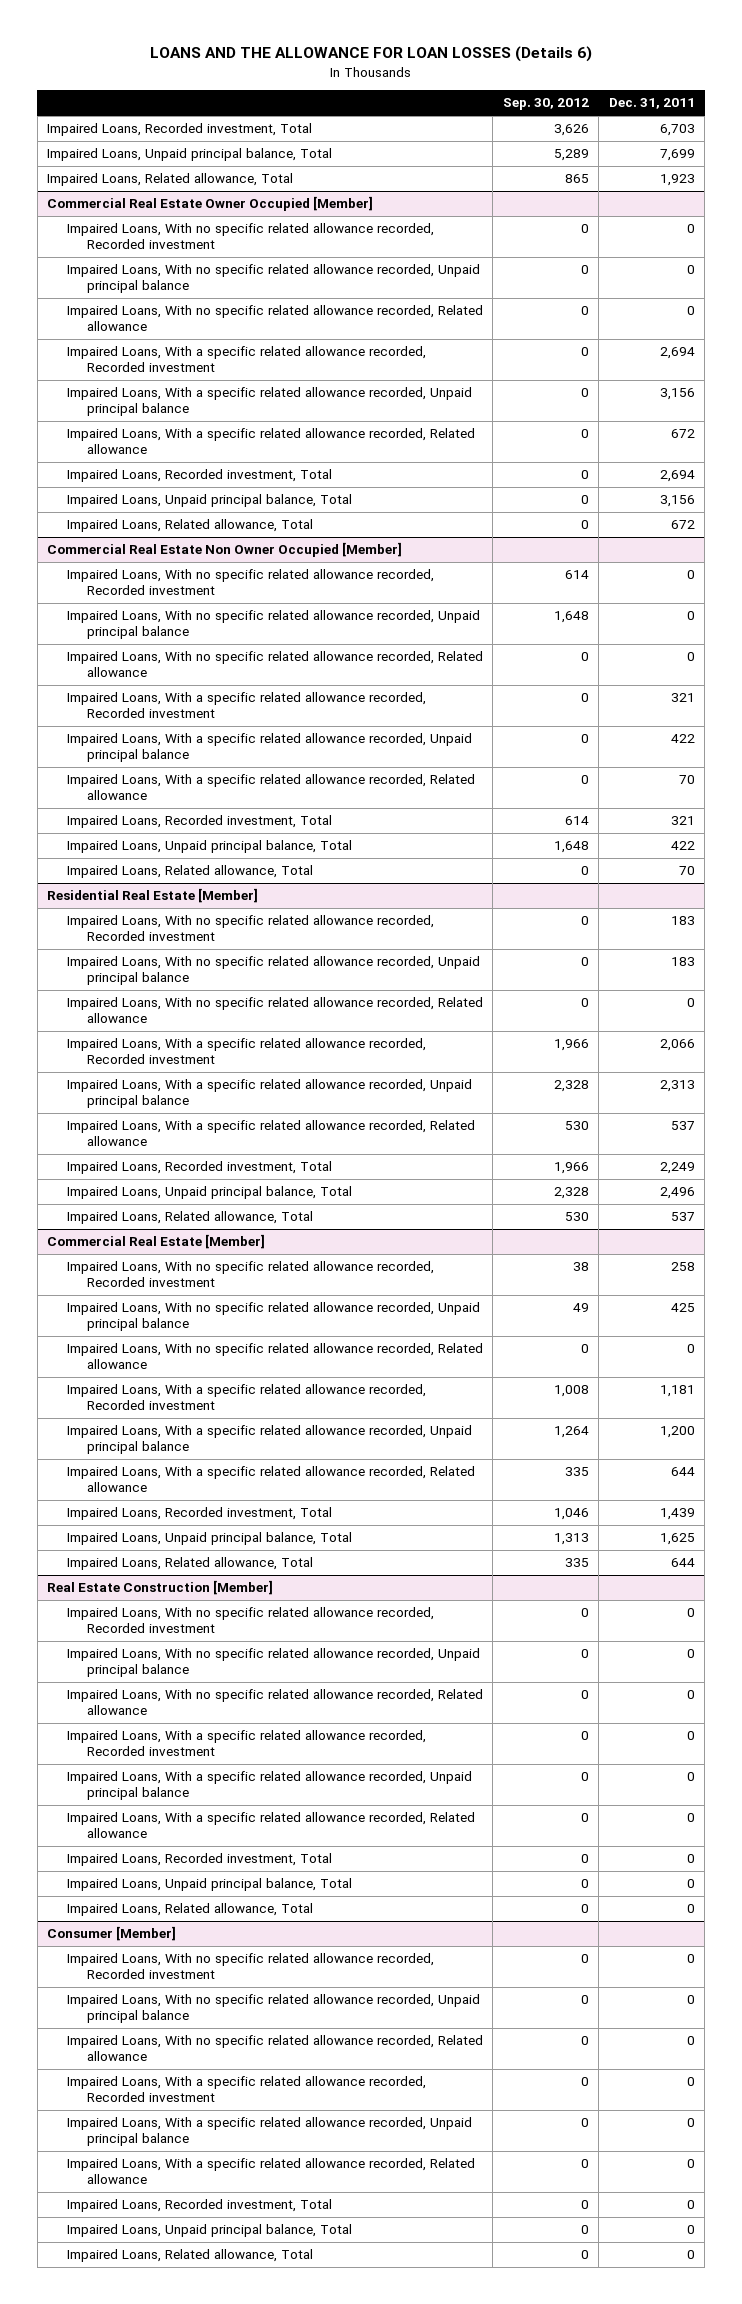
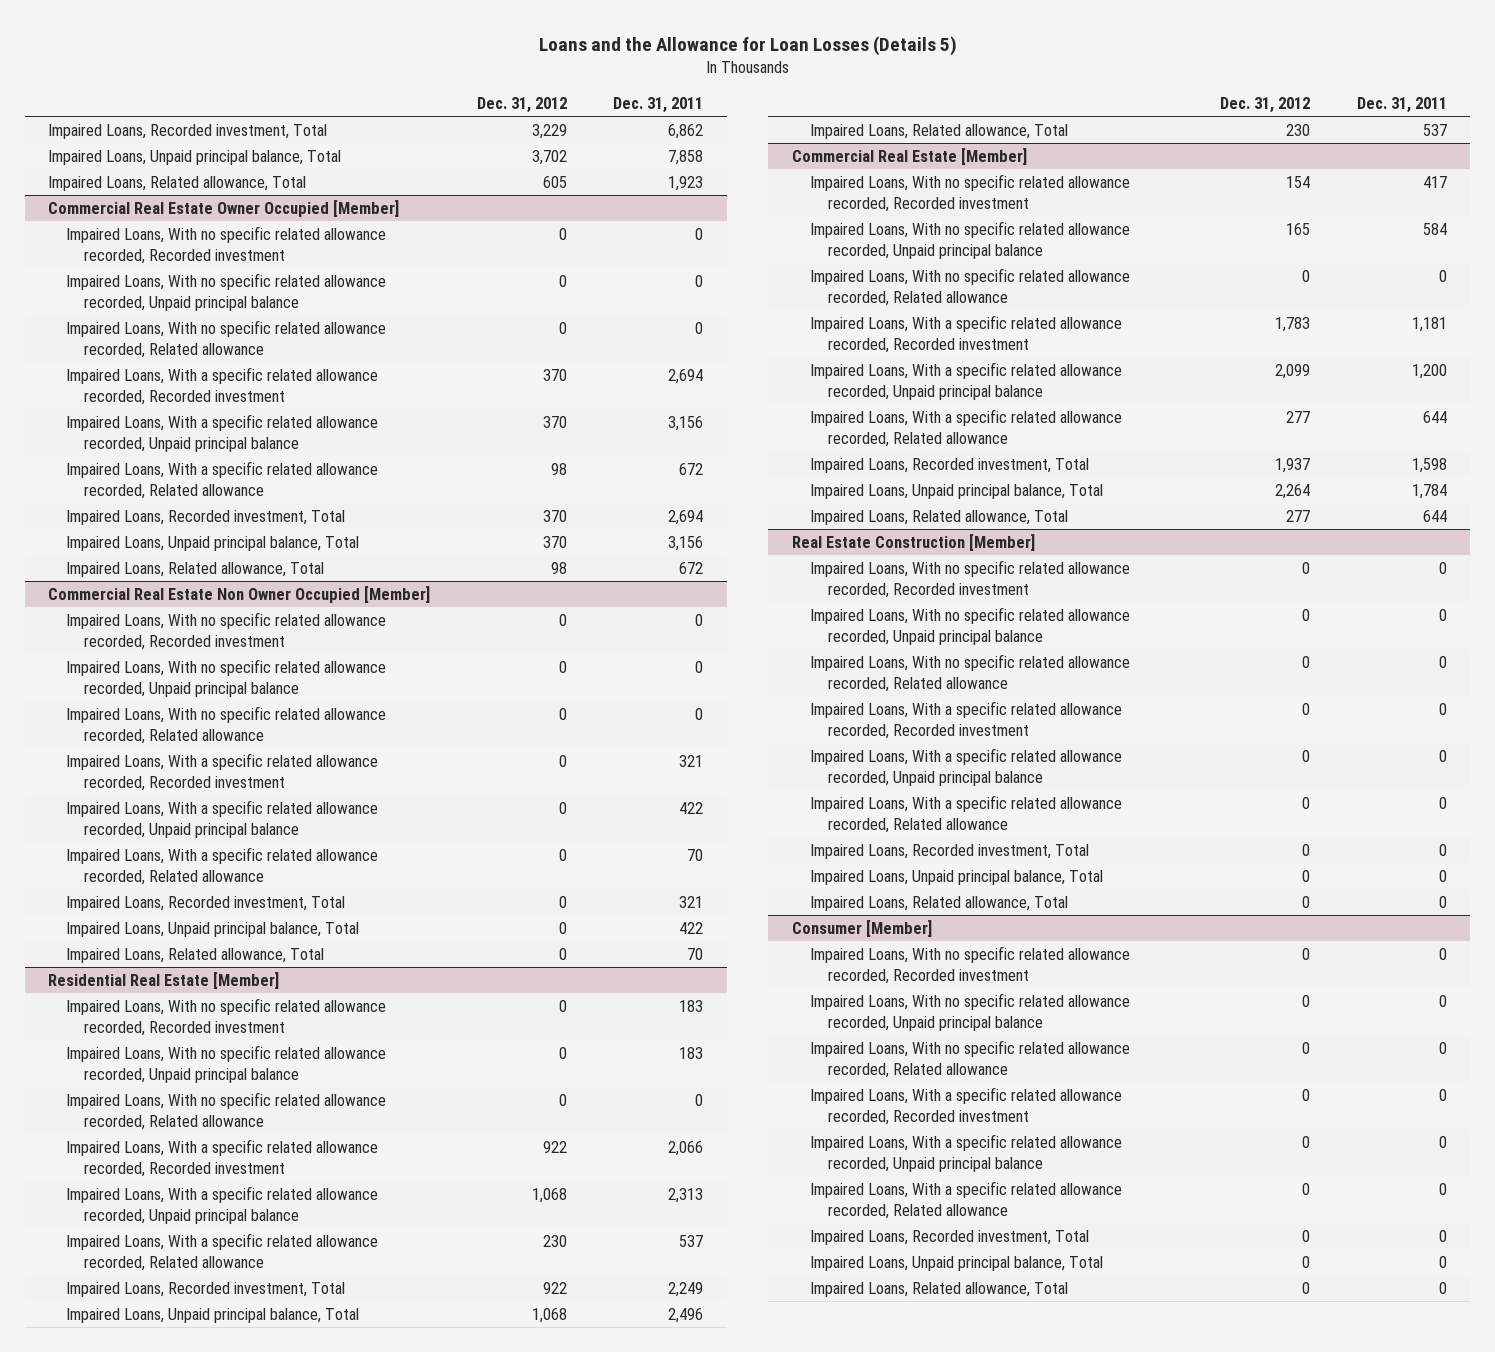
- LOANS AND THE ALLOWANCE FOR LOAN LOSSES (Details 6)
+ Loans and the Allowance for Loan Losses (Details 5)
- | Sep. 30, 2012 | Dec. 31, 2011
+ | Dec. 31, 2012 | Dec. 31, 2011
- Impaired Loans, Recorded investment, Total | 3,626 | 6,703
- Impaired Loans, Unpaid principal balance, Total | 5,289 | 7,699
+ Impaired Loans, Recorded investment, Total | 3,229 | 6,862
+ Impaired Loans, Unpaid principal balance, Total | 3,702 | 7,858
@ Commercial Real Estate [Member]
- Impaired Loans, With no specific related allowance recorded, Recorded investment | 38 | 258
- Impaired Loans, With no specific related allowance recorded, Unpaid principal balance | 49 | 425
+ Impaired Loans, With no specific related allowance recorded, Recorded investment | 154 | 417
+ Impaired Loans, With no specific related allowance recorded, Unpaid principal balance | 165 | 584
- Impaired Loans, Recorded investment, Total | 1,046 | 1,439
- Impaired Loans, Unpaid principal balance, Total | 1,313 | 1,625
+ Impaired Loans, Recorded investment, Total | 1,937 | 1,598
+ Impaired Loans, Unpaid principal balance, Total | 2,264 | 1,784

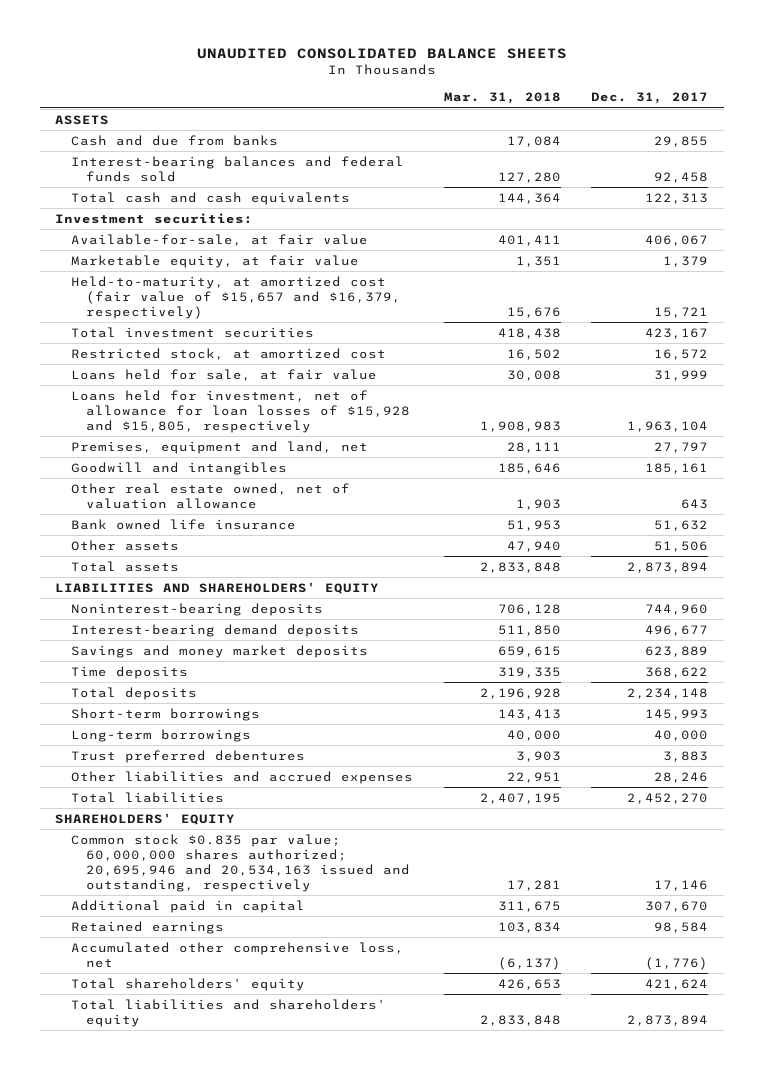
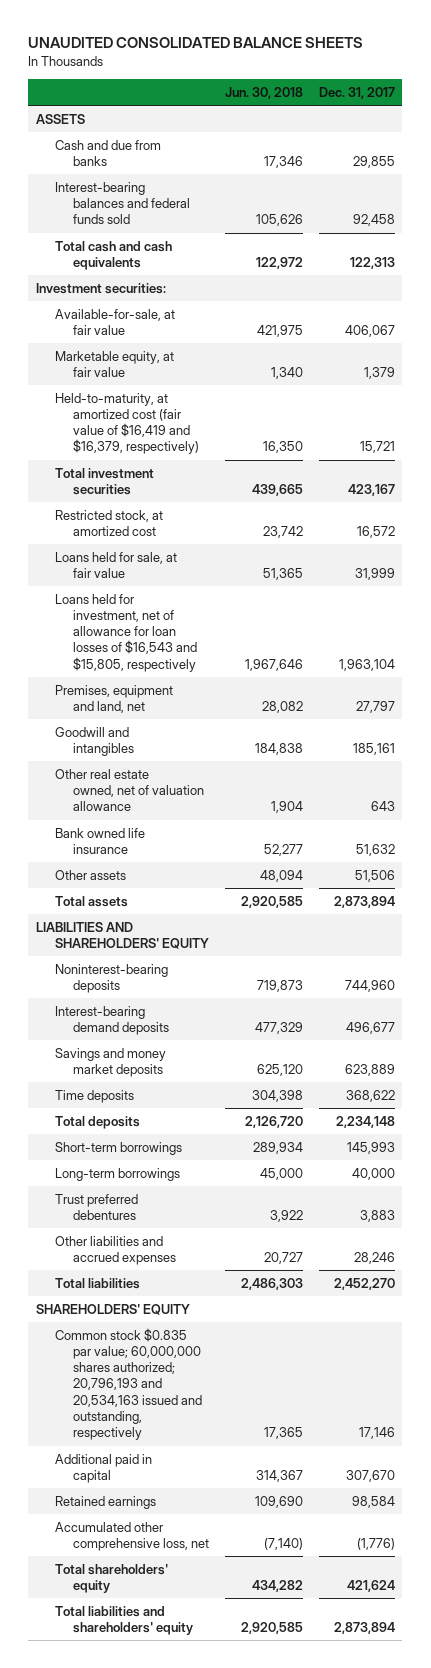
- | Mar. 31, 2018 | Dec. 31, 2017
+ | Jun. 30, 2018 | Dec. 31, 2017
- Held-to-maturity, at amortized cost (fair value of $15,657 and $16,379, respectively) | 15,676 | 15,721
+ Held-to-maturity, at amortized cost (fair value of $16,419 and $16,379, respectively) | 16,350 | 15,721
- Loans held for investment, net of allowance for loan losses of $15,928 and $15,805, respectively | 1,908,983 | 1,963,104
+ Loans held for investment, net of allowance for loan losses of $16,543 and $15,805, respectively | 1,967,646 | 1,963,104
- Common stock $0.835 par value; 60,000,000 shares authorized; 20,695,946 and 20,534,163 issued and outstanding, respectively | 17,281 | 17,146
+ Common stock $0.835 par value; 60,000,000 shares authorized; 20,796,193 and 20,534,163 issued and outstanding, respectively | 17,365 | 17,146

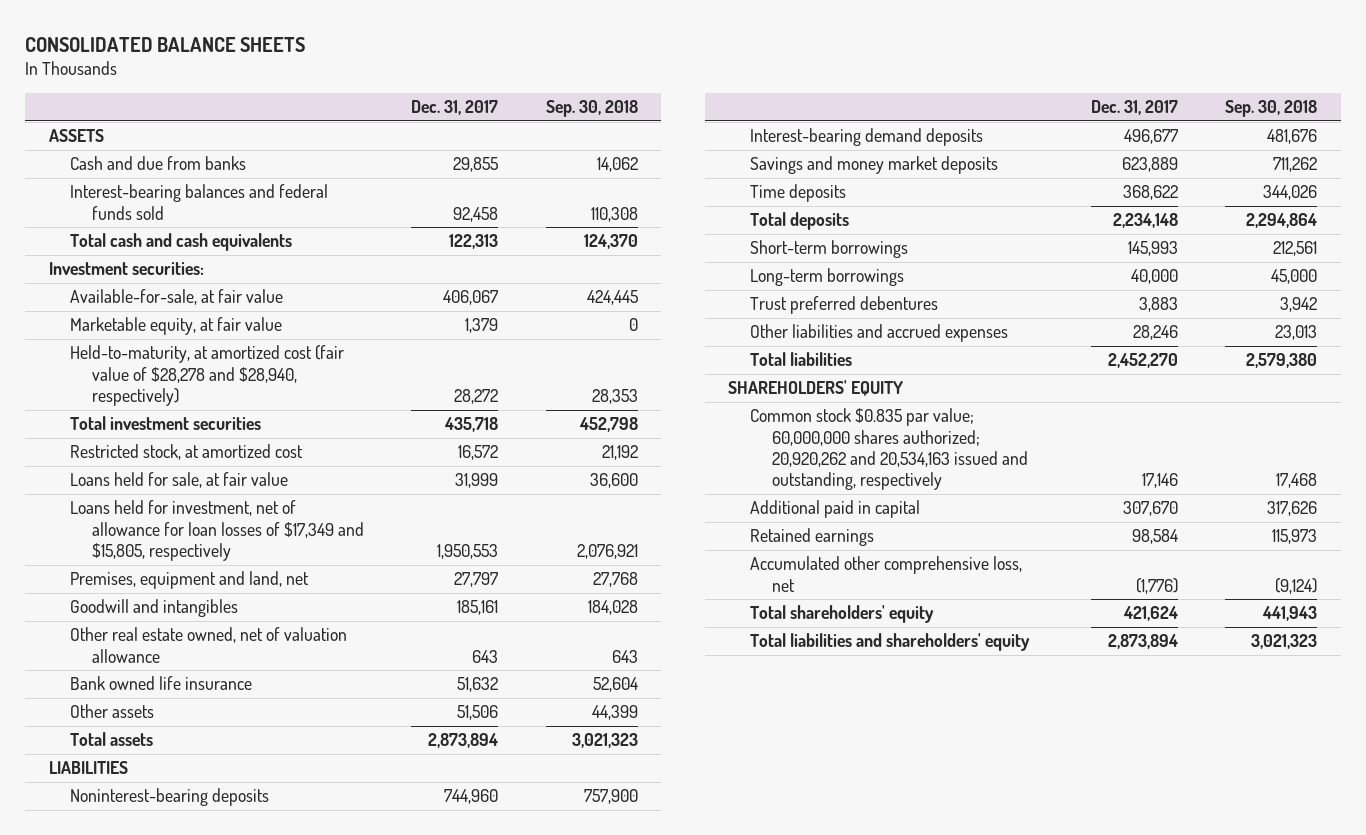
- UNAUDITED CONSOLIDATED BALANCE SHEETS
+ CONSOLIDATED BALANCE SHEETS
- | Jun. 30, 2018 | Dec. 31, 2017
+ | Dec. 31, 2017 | Sep. 30, 2018
- Held-to-maturity, at amortized cost (fair value of $16,419 and $16,379, respectively) | 16,350 | 15,721
- Total investment securities | 439,665 | 423,167
+ Held-to-maturity, at amortized cost (fair value of $28,278 and $28,940, respectively) | 28,272 | 28,353
+ Total investment securities | 435,718 | 452,798
- Loans held for investment, net of allowance for loan losses of $16,543 and $15,805, respectively | 1,967,646 | 1,963,104
+ Loans held for investment, net of allowance for loan losses of $17,349 and $15,805, respectively | 1,950,553 | 2,076,921
- LIABILITIES AND SHAREHOLDERS' EQUITY
+ LIABILITIES
- Common stock $0.835 par value; 60,000,000 shares authorized; 20,796,193 and 20,534,163 issued and outstanding, respectively | 17,365 | 17,146
+ Common stock $0.835 par value; 60,000,000 shares authorized; 20,920,262 and 20,534,163 issued and outstanding, respectively | 17,146 | 17,468

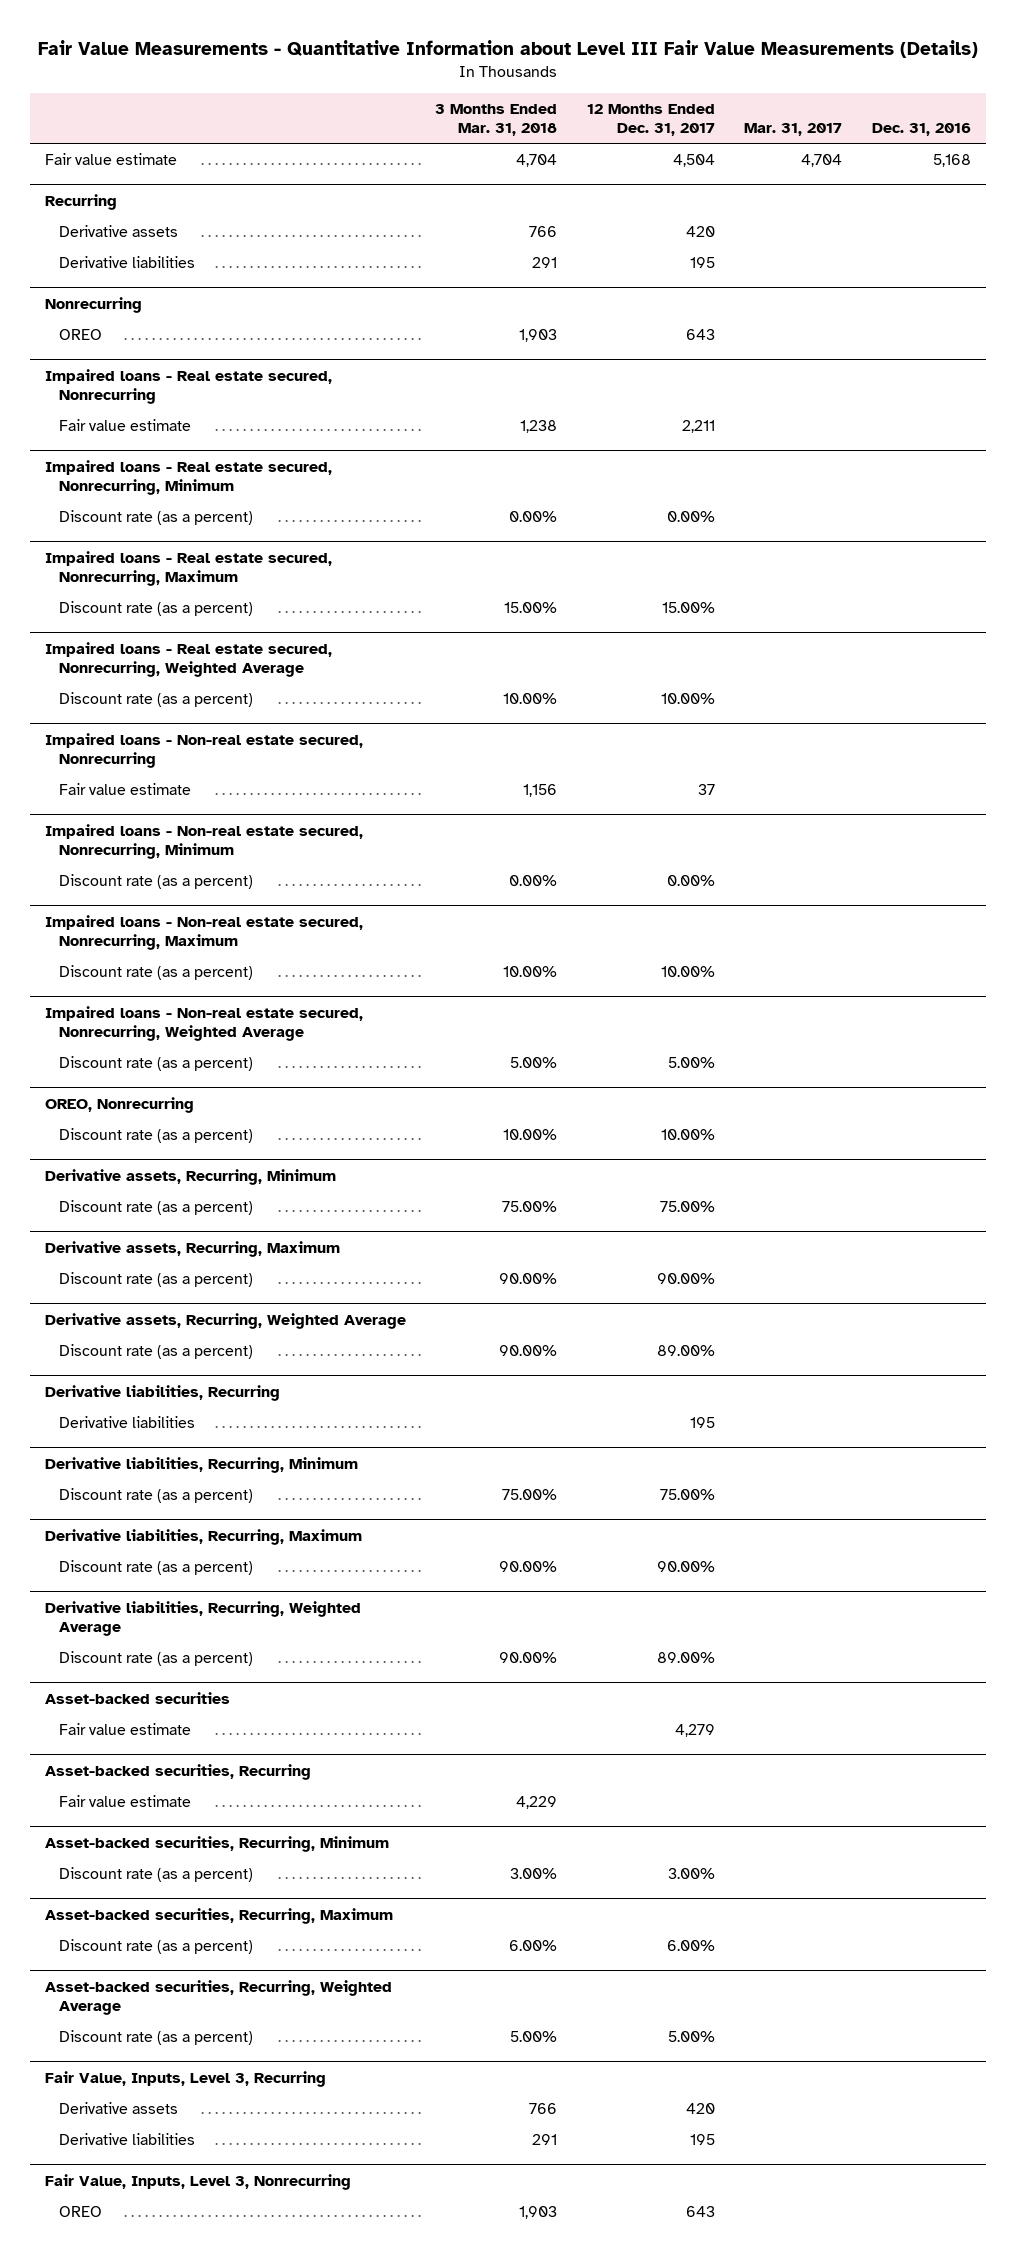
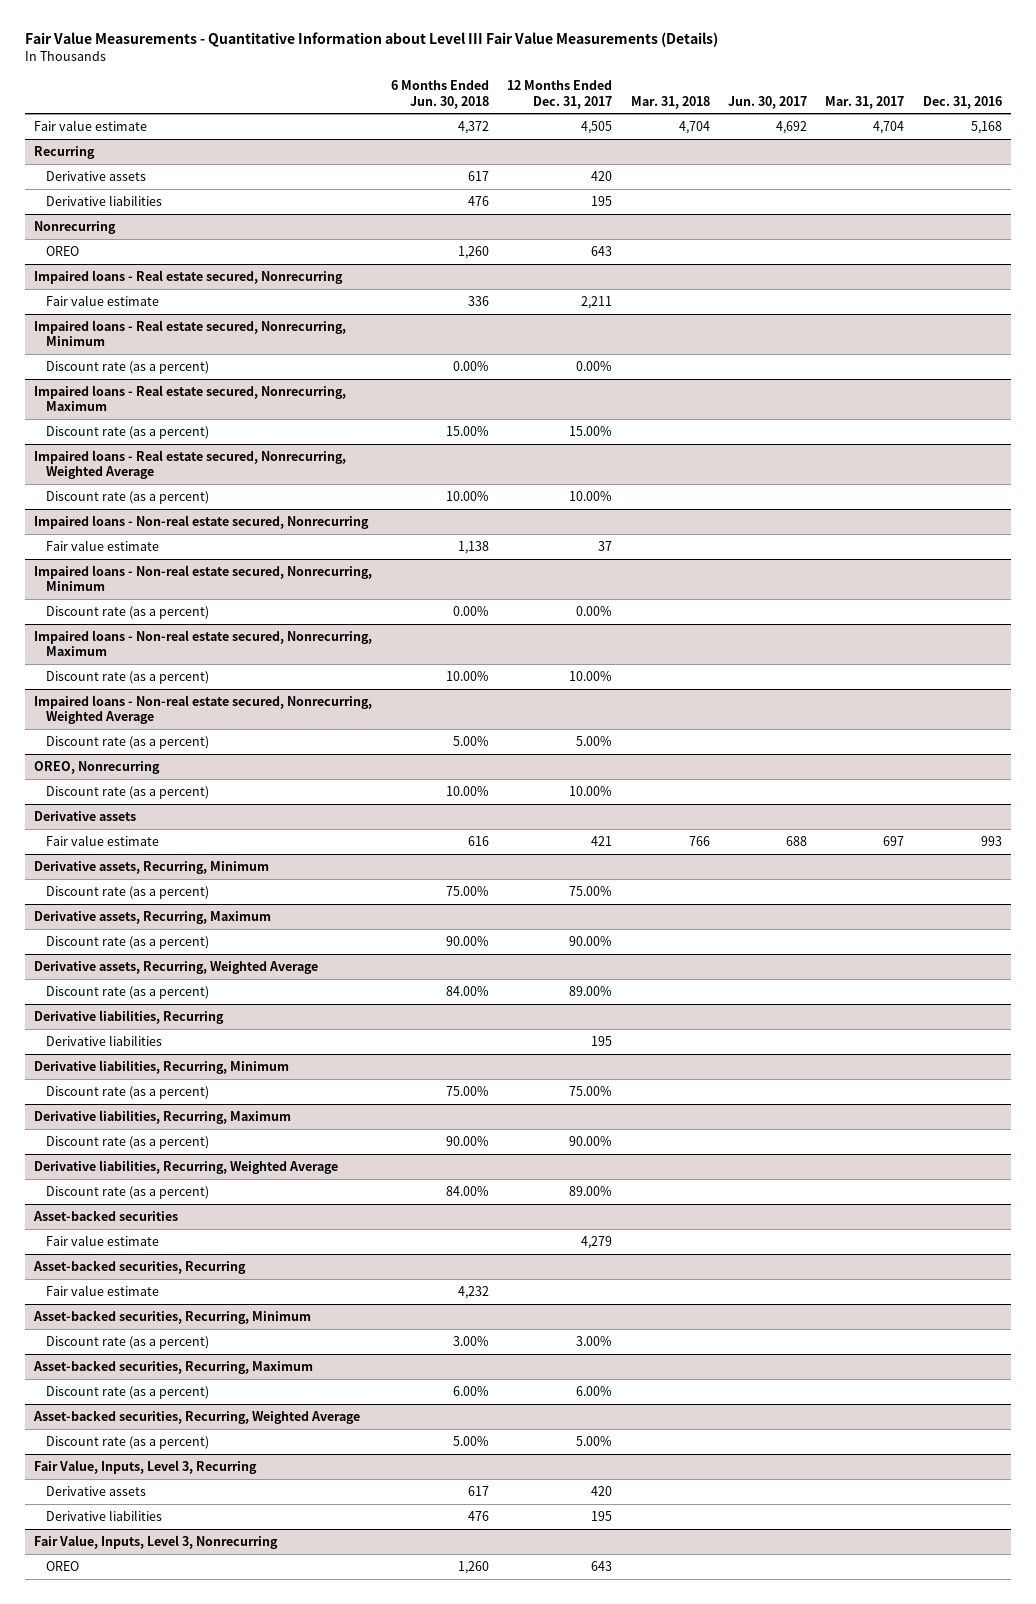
- | 3 Months Ended Mar. 31, 2018 | 12 Months Ended Dec. 31, 2017 | Mar. 31, 2017 | Dec. 31, 2016
+ | 6 Months Ended Jun. 30, 2018 | 12 Months Ended Dec. 31, 2017 | Mar. 31, 2018 | Jun. 30, 2017 | Mar. 31, 2017 | Dec. 31, 2016
- Fair value estimate | 4,704 | 4,504 | 4,704 | 5,168
+ Fair value estimate | 4,372 | 4,505 | 4,704 | 4,692 | 4,704 | 5,168
+ Derivative assets
+ Fair value estimate | 616 | 421 | 766 | 688 | 697 | 993

